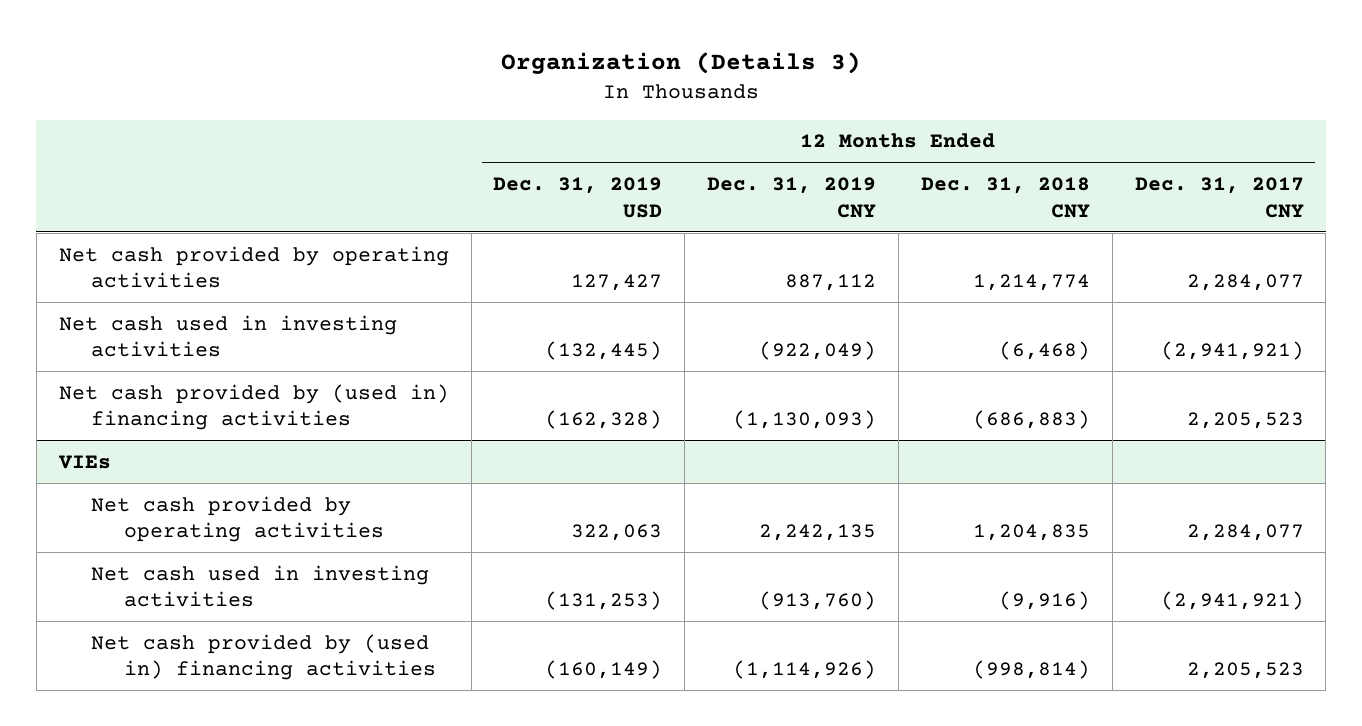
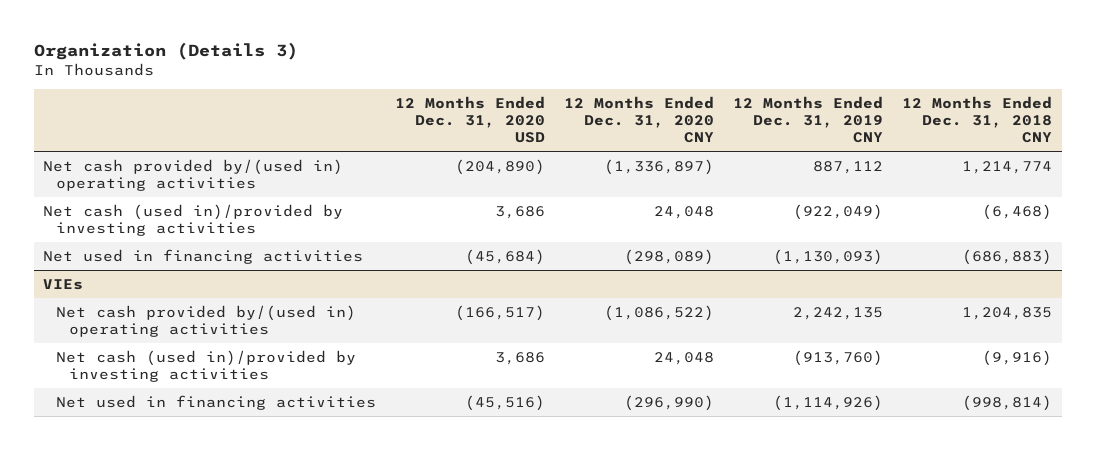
- | 12 Months Ended Dec. 31, 2019 USD | 12 Months Ended Dec. 31, 2019 CNY | 12 Months Ended Dec. 31, 2018 CNY | 12 Months Ended Dec. 31, 2017 CNY
+ | 12 Months Ended Dec. 31, 2020 USD | 12 Months Ended Dec. 31, 2020 CNY | 12 Months Ended Dec. 31, 2019 CNY | 12 Months Ended Dec. 31, 2018 CNY
- Net cash provided by operating activities | 127,427 | 887,112 | 1,214,774 | 2,284,077
- Net cash used in investing activities | (132,445) | (922,049) | (6,468) | (2,941,921)
- Net cash provided by (used in) financing activities | (162,328) | (1,130,093) | (686,883) | 2,205,523
+ Net cash provided by/(used in) operating activities | (204,890) | (1,336,897) | 887,112 | 1,214,774
+ Net cash (used in)/provided by investing activities | 3,686 | 24,048 | (922,049) | (6,468)
+ Net used in financing activities | (45,684) | (298,089) | (1,130,093) | (686,883)
@ VIEs
- Net cash provided by operating activities | 322,063 | 2,242,135 | 1,204,835 | 2,284,077
- Net cash used in investing activities | (131,253) | (913,760) | (9,916) | (2,941,921)
- Net cash provided by (used in) financing activities | (160,149) | (1,114,926) | (998,814) | 2,205,523
+ Net cash provided by/(used in) operating activities | (166,517) | (1,086,522) | 2,242,135 | 1,204,835
+ Net cash (used in)/provided by investing activities | 3,686 | 24,048 | (913,760) | (9,916)
+ Net used in financing activities | (45,516) | (296,990) | (1,114,926) | (998,814)

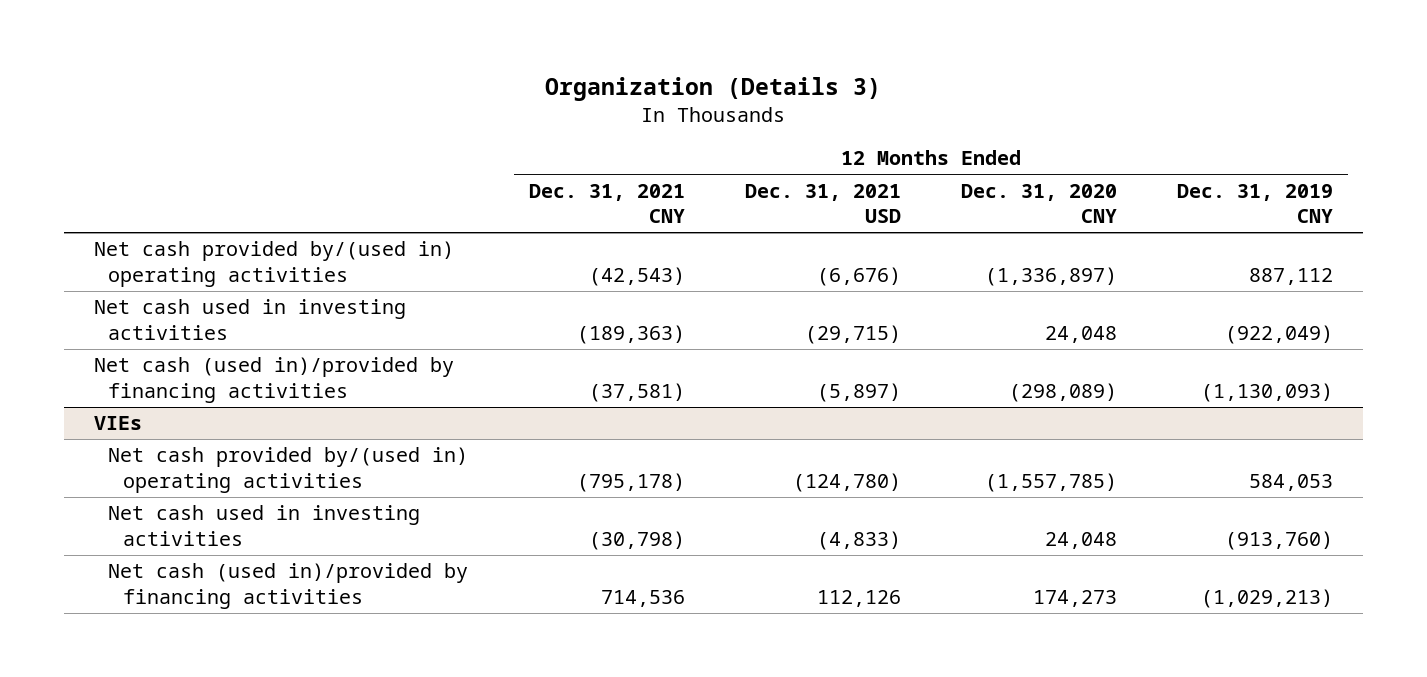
- | 12 Months Ended Dec. 31, 2020 USD | 12 Months Ended Dec. 31, 2020 CNY | 12 Months Ended Dec. 31, 2019 CNY | 12 Months Ended Dec. 31, 2018 CNY
+ | 12 Months Ended Dec. 31, 2021 CNY | 12 Months Ended Dec. 31, 2021 USD | 12 Months Ended Dec. 31, 2020 CNY | 12 Months Ended Dec. 31, 2019 CNY
- Net cash (used in)/provided by investing activities | 3,686 | 24,048 | (922,049) | (6,468)
- Net used in financing activities | (45,684) | (298,089) | (1,130,093) | (686,883)
+ Net cash used in investing activities | (189,363) | (29,715) | 24,048 | (922,049)
+ Net cash (used in)/provided by financing activities | (37,581) | (5,897) | (298,089) | (1,130,093)
@ VIEs
- Net cash provided by/(used in) operating activities | (166,517) | (1,086,522) | 2,242,135 | 1,204,835
- Net cash (used in)/provided by investing activities | 3,686 | 24,048 | (913,760) | (9,916)
- Net used in financing activities | (45,516) | (296,990) | (1,114,926) | (998,814)
+ Net cash provided by/(used in) operating activities | (795,178) | (124,780) | (1,557,785) | 584,053
+ Net cash used in investing activities | (30,798) | (4,833) | 24,048 | (913,760)
+ Net cash (used in)/provided by financing activities | 714,536 | 112,126 | 174,273 | (1,029,213)

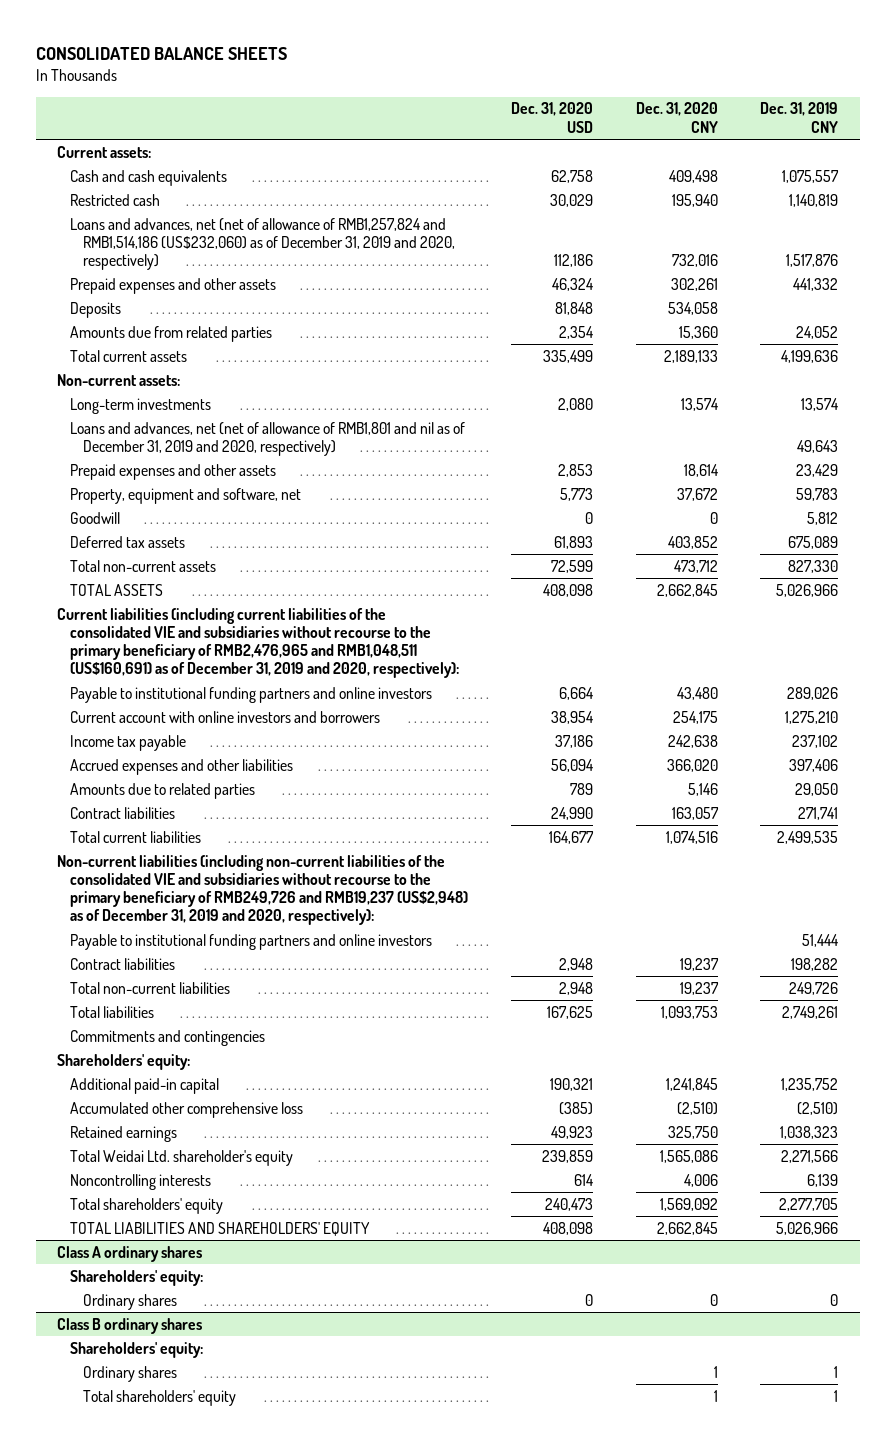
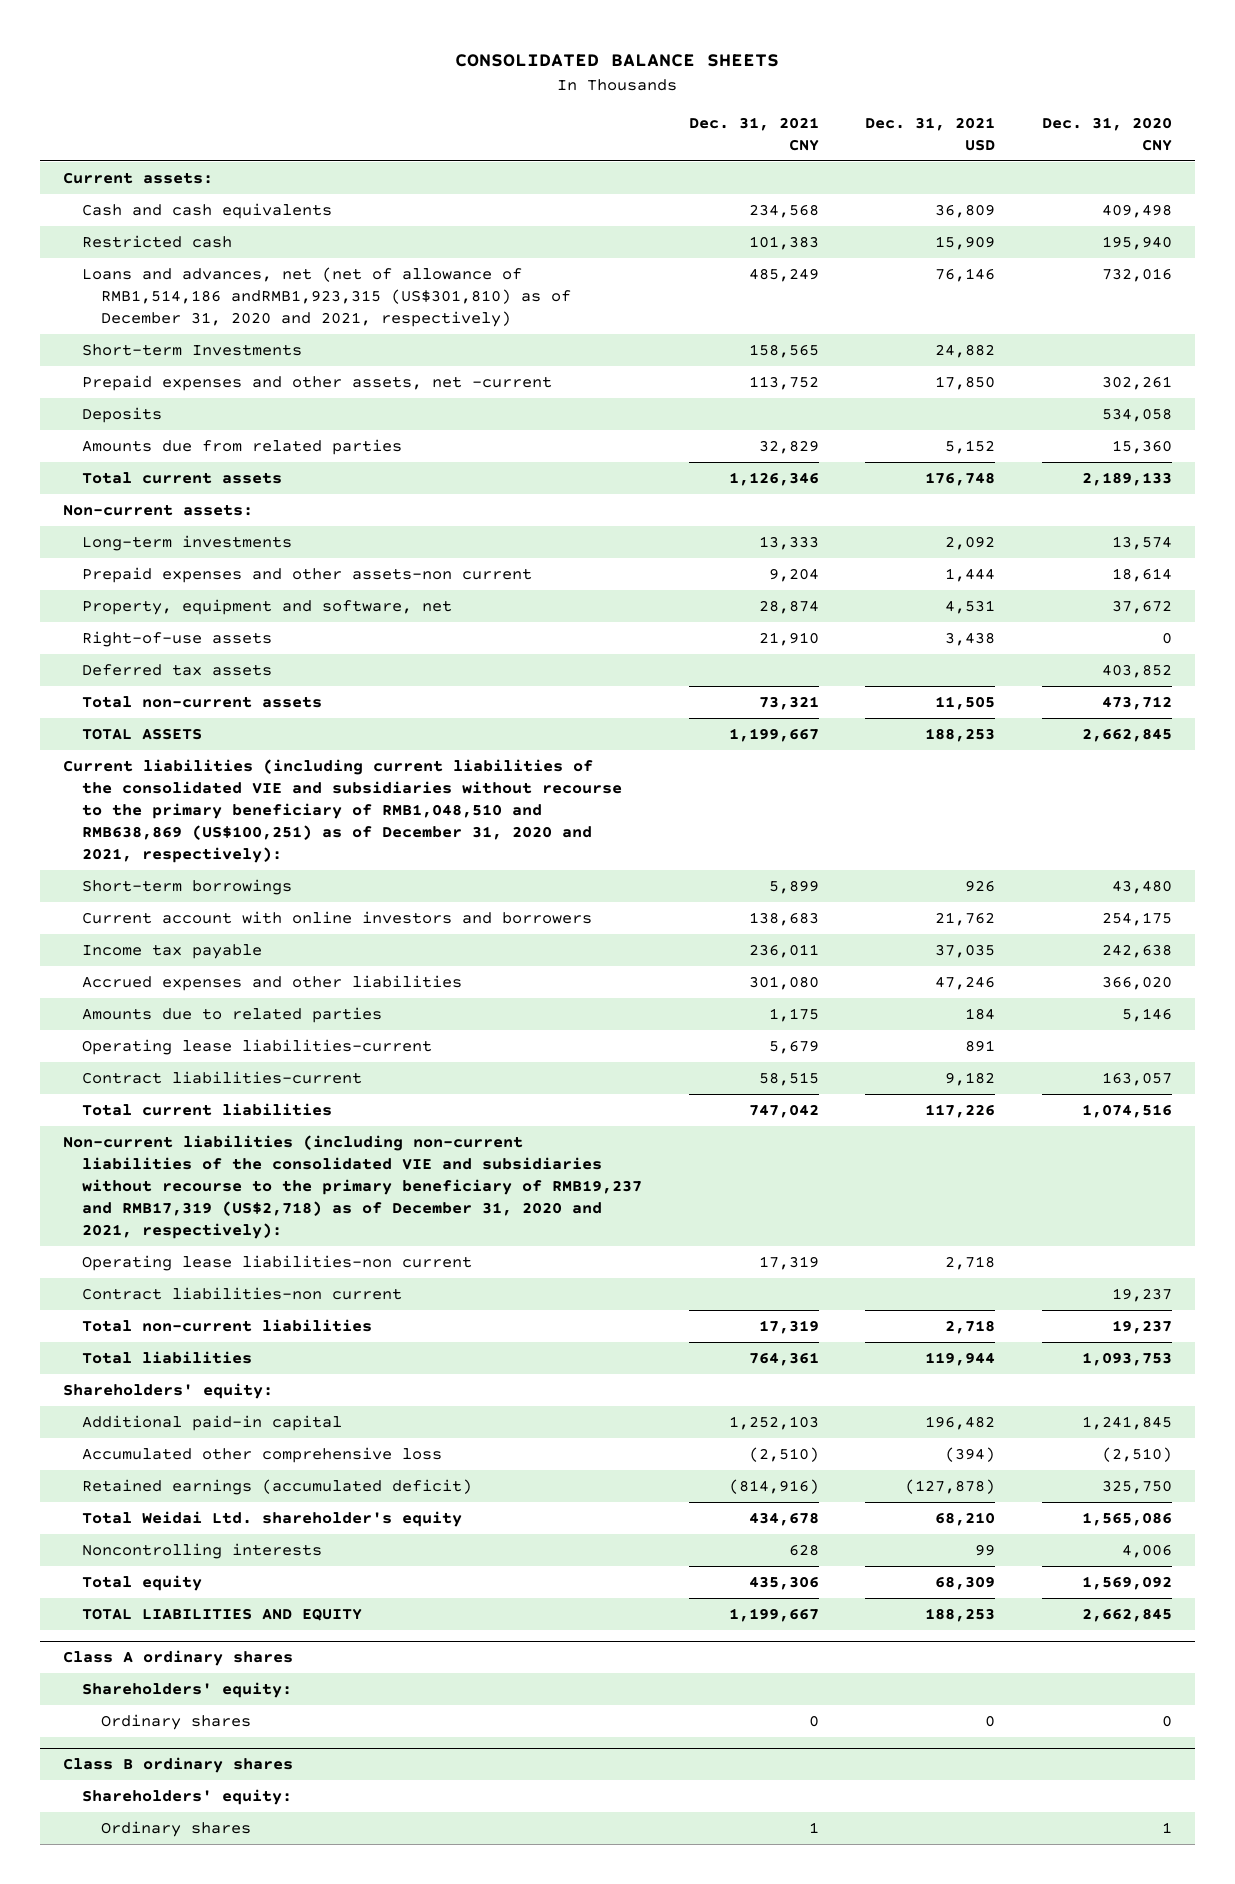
- | Dec. 31, 2020 USD | Dec. 31, 2020 CNY | Dec. 31, 2019 CNY
+ | Dec. 31, 2021 CNY | Dec. 31, 2021 USD | Dec. 31, 2020 CNY
- Loans and advances, net (net of allowance of RMB1,257,824 and RMB1,514,186 (US$232,060) as of December 31, 2019 and 2020, respectively) | 112,186 | 732,016 | 1,517,876
- Prepaid expenses and other assets | 46,324 | 302,261 | 441,332
+ Loans and advances, net (net of allowance of RMB1,514,186 andRMB1,923,315 (US$301,810) as of December 31, 2020 and 2021, respectively) | 485,249 | 76,146 | 732,016
+ Short-term Investments | 158,565 | 24,882 |
+ Prepaid expenses and other assets, net -current | 113,752 | 17,850 | 302,261
- Loans and advances, net (net of allowance of RMB1,801 and nil as of December 31, 2019 and 2020, respectively) | | | 49,643
- Prepaid expenses and other assets | 2,853 | 18,614 | 23,429
+ Prepaid expenses and other assets-non current | 9,204 | 1,444 | 18,614
- Goodwill | 0 | 0 | 5,812
+ Right-of-use assets | 21,910 | 3,438 | 0
- Current liabilities (including current liabilities of the consolidated VIE and subsidiaries without recourse to the primary beneficiary of RMB2,476,965 and RMB1,048,511 (US$160,691) as of December 31, 2019 and 2020, respectively):
- Payable to institutional funding partners and online investors | 6,664 | 43,480 | 289,026
+ Current liabilities (including current liabilities of the consolidated VIE and subsidiaries without recourse to the primary beneficiary of RMB1,048,510 and RMB638,869 (US$100,251) as of December 31, 2020 and 2021, respectively):
+ Short-term borrowings | 5,899 | 926 | 43,480
- Contract liabilities | 24,990 | 163,057 | 271,741
+ Operating lease liabilities-current | 5,679 | 891 |
+ Contract liabilities-current | 58,515 | 9,182 | 163,057
- Non-current liabilities (including non-current liabilities of the consolidated VIE and subsidiaries without recourse to the primary beneficiary of RMB249,726 and RMB19,237 (US$2,948) as of December 31, 2019 and 2020, respectively):
- Payable to institutional funding partners and online investors | | | 51,444
- Contract liabilities | 2,948 | 19,237 | 198,282
+ Non-current liabilities (including non-current liabilities of the consolidated VIE and subsidiaries without recourse to the primary beneficiary of RMB19,237 and RMB17,319 (US$2,718) as of December 31, 2020 and 2021, respectively):
+ Operating lease liabilities-non current | 17,319 | 2,718 |
+ Contract liabilities-non current | | | 19,237
- Commitments and contingencies
- Retained earnings | 49,923 | 325,750 | 1,038,323
+ Retained earnings (accumulated deficit) | (814,916) | (127,878) | 325,750
- Total shareholders' equity | 240,473 | 1,569,092 | 2,277,705
- TOTAL LIABILITIES AND SHAREHOLDERS' EQUITY | 408,098 | 2,662,845 | 5,026,966
+ Total equity | 435,306 | 68,309 | 1,569,092
+ TOTAL LIABILITIES AND EQUITY | 1,199,667 | 188,253 | 2,662,845
@ Class B ordinary shares
- Total shareholders' equity | | 1 | 1

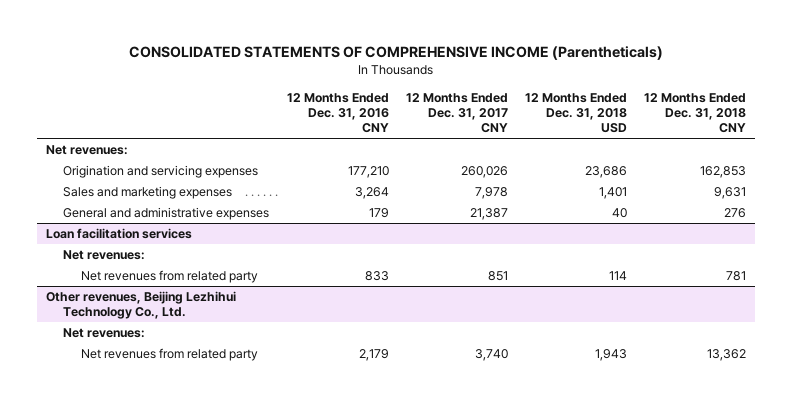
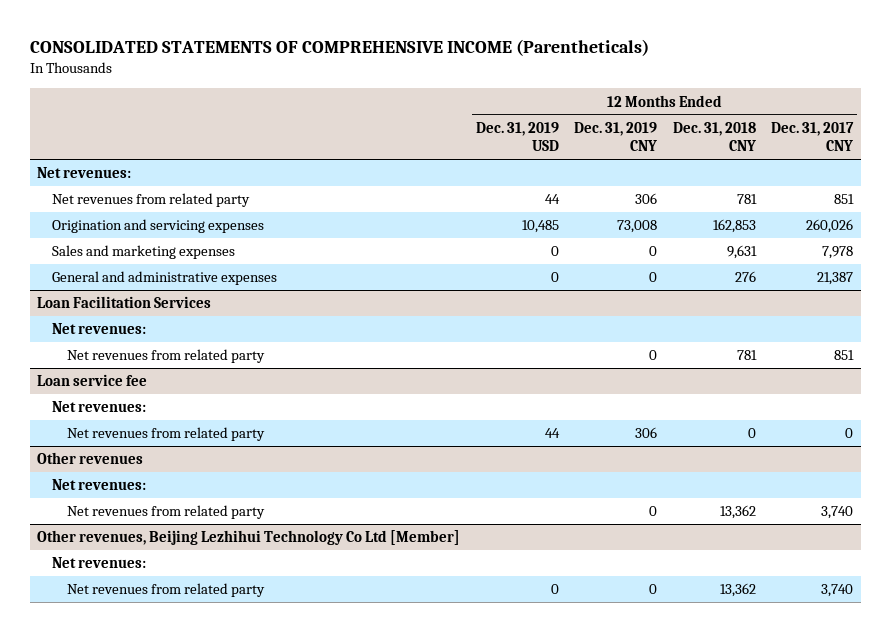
- | 12 Months Ended Dec. 31, 2016 CNY | 12 Months Ended Dec. 31, 2017 CNY | 12 Months Ended Dec. 31, 2018 USD | 12 Months Ended Dec. 31, 2018 CNY
+ | 12 Months Ended Dec. 31, 2019 USD | 12 Months Ended Dec. 31, 2019 CNY | 12 Months Ended Dec. 31, 2018 CNY | 12 Months Ended Dec. 31, 2017 CNY
+ Net revenues from related party | 44 | 306 | 781 | 851
- Loan facilitation services
+ Loan Facilitation Services
- Other revenues, Beijing Lezhihui Technology Co., Ltd.
+ Loan service fee
+ Net revenues from related party | 44 | 306 | 0 | 0
+ Other revenues
+ Net revenues:
+ Other revenues, Beijing Lezhihui Technology Co Ltd [Member]
+ Net revenues:
+ Net revenues from related party | 0 | 0 | 13,362 | 3,740

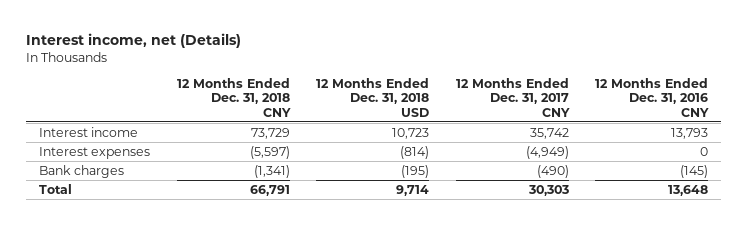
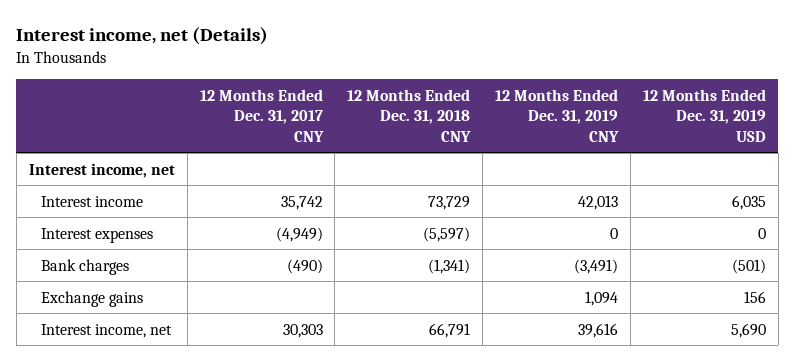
- | 12 Months Ended Dec. 31, 2018 CNY | 12 Months Ended Dec. 31, 2018 USD | 12 Months Ended Dec. 31, 2017 CNY | 12 Months Ended Dec. 31, 2016 CNY
+ | 12 Months Ended Dec. 31, 2017 CNY | 12 Months Ended Dec. 31, 2018 CNY | 12 Months Ended Dec. 31, 2019 CNY | 12 Months Ended Dec. 31, 2019 USD
+ Interest income, net
- Total | 66,791 | 9,714 | 30,303 | 13,648
+ Exchange gains | | | 1,094 | 156
+ Interest income, net | 30,303 | 66,791 | 39,616 | 5,690

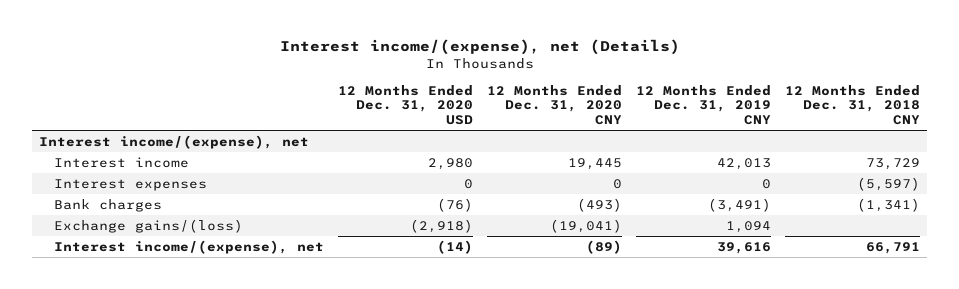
- Interest income, net (Details)
+ Interest income/(expense), net (Details)
- | 12 Months Ended Dec. 31, 2017 CNY | 12 Months Ended Dec. 31, 2018 CNY | 12 Months Ended Dec. 31, 2019 CNY | 12 Months Ended Dec. 31, 2019 USD
+ | 12 Months Ended Dec. 31, 2020 USD | 12 Months Ended Dec. 31, 2020 CNY | 12 Months Ended Dec. 31, 2019 CNY | 12 Months Ended Dec. 31, 2018 CNY
- Interest income, net
+ Interest income/(expense), net
- Exchange gains | | | 1,094 | 156
- Interest income, net | 30,303 | 66,791 | 39,616 | 5,690
+ Exchange gains/(loss) | (2,918) | (19,041) | 1,094 |
+ Interest income/(expense), net | (14) | (89) | 39,616 | 66,791

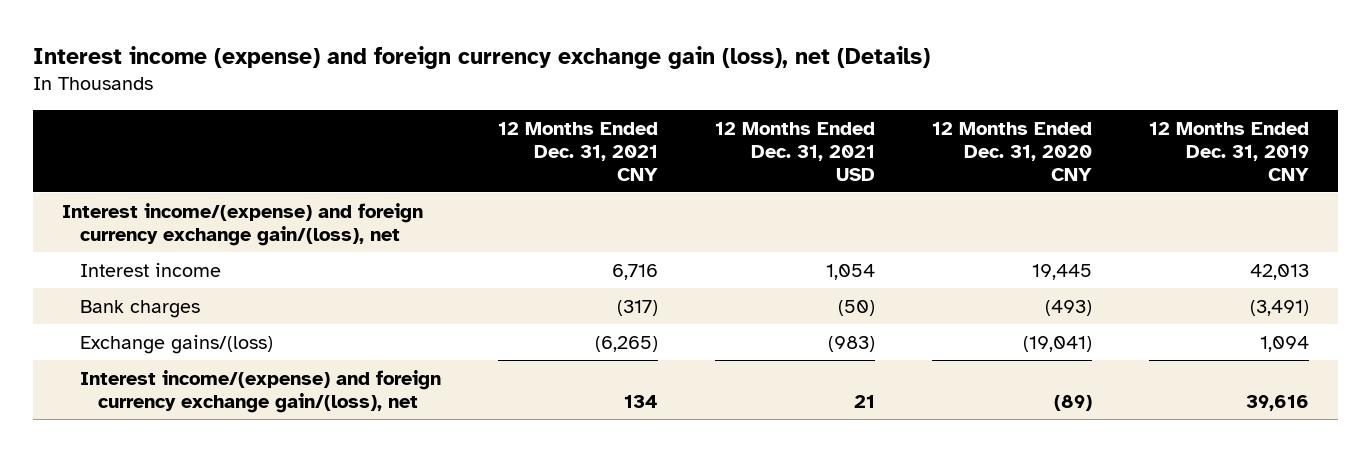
- Interest income/(expense), net (Details)
+ Interest income (expense) and foreign currency exchange gain (loss), net (Details)
- | 12 Months Ended Dec. 31, 2020 USD | 12 Months Ended Dec. 31, 2020 CNY | 12 Months Ended Dec. 31, 2019 CNY | 12 Months Ended Dec. 31, 2018 CNY
+ | 12 Months Ended Dec. 31, 2021 CNY | 12 Months Ended Dec. 31, 2021 USD | 12 Months Ended Dec. 31, 2020 CNY | 12 Months Ended Dec. 31, 2019 CNY
- Interest income/(expense), net
+ Interest income/(expense) and foreign currency exchange gain/(loss), net
- Interest expenses | 0 | 0 | 0 | (5,597)
- Interest income/(expense), net | (14) | (89) | 39,616 | 66,791
+ Interest income/(expense) and foreign currency exchange gain/(loss), net | 134 | 21 | (89) | 39,616

